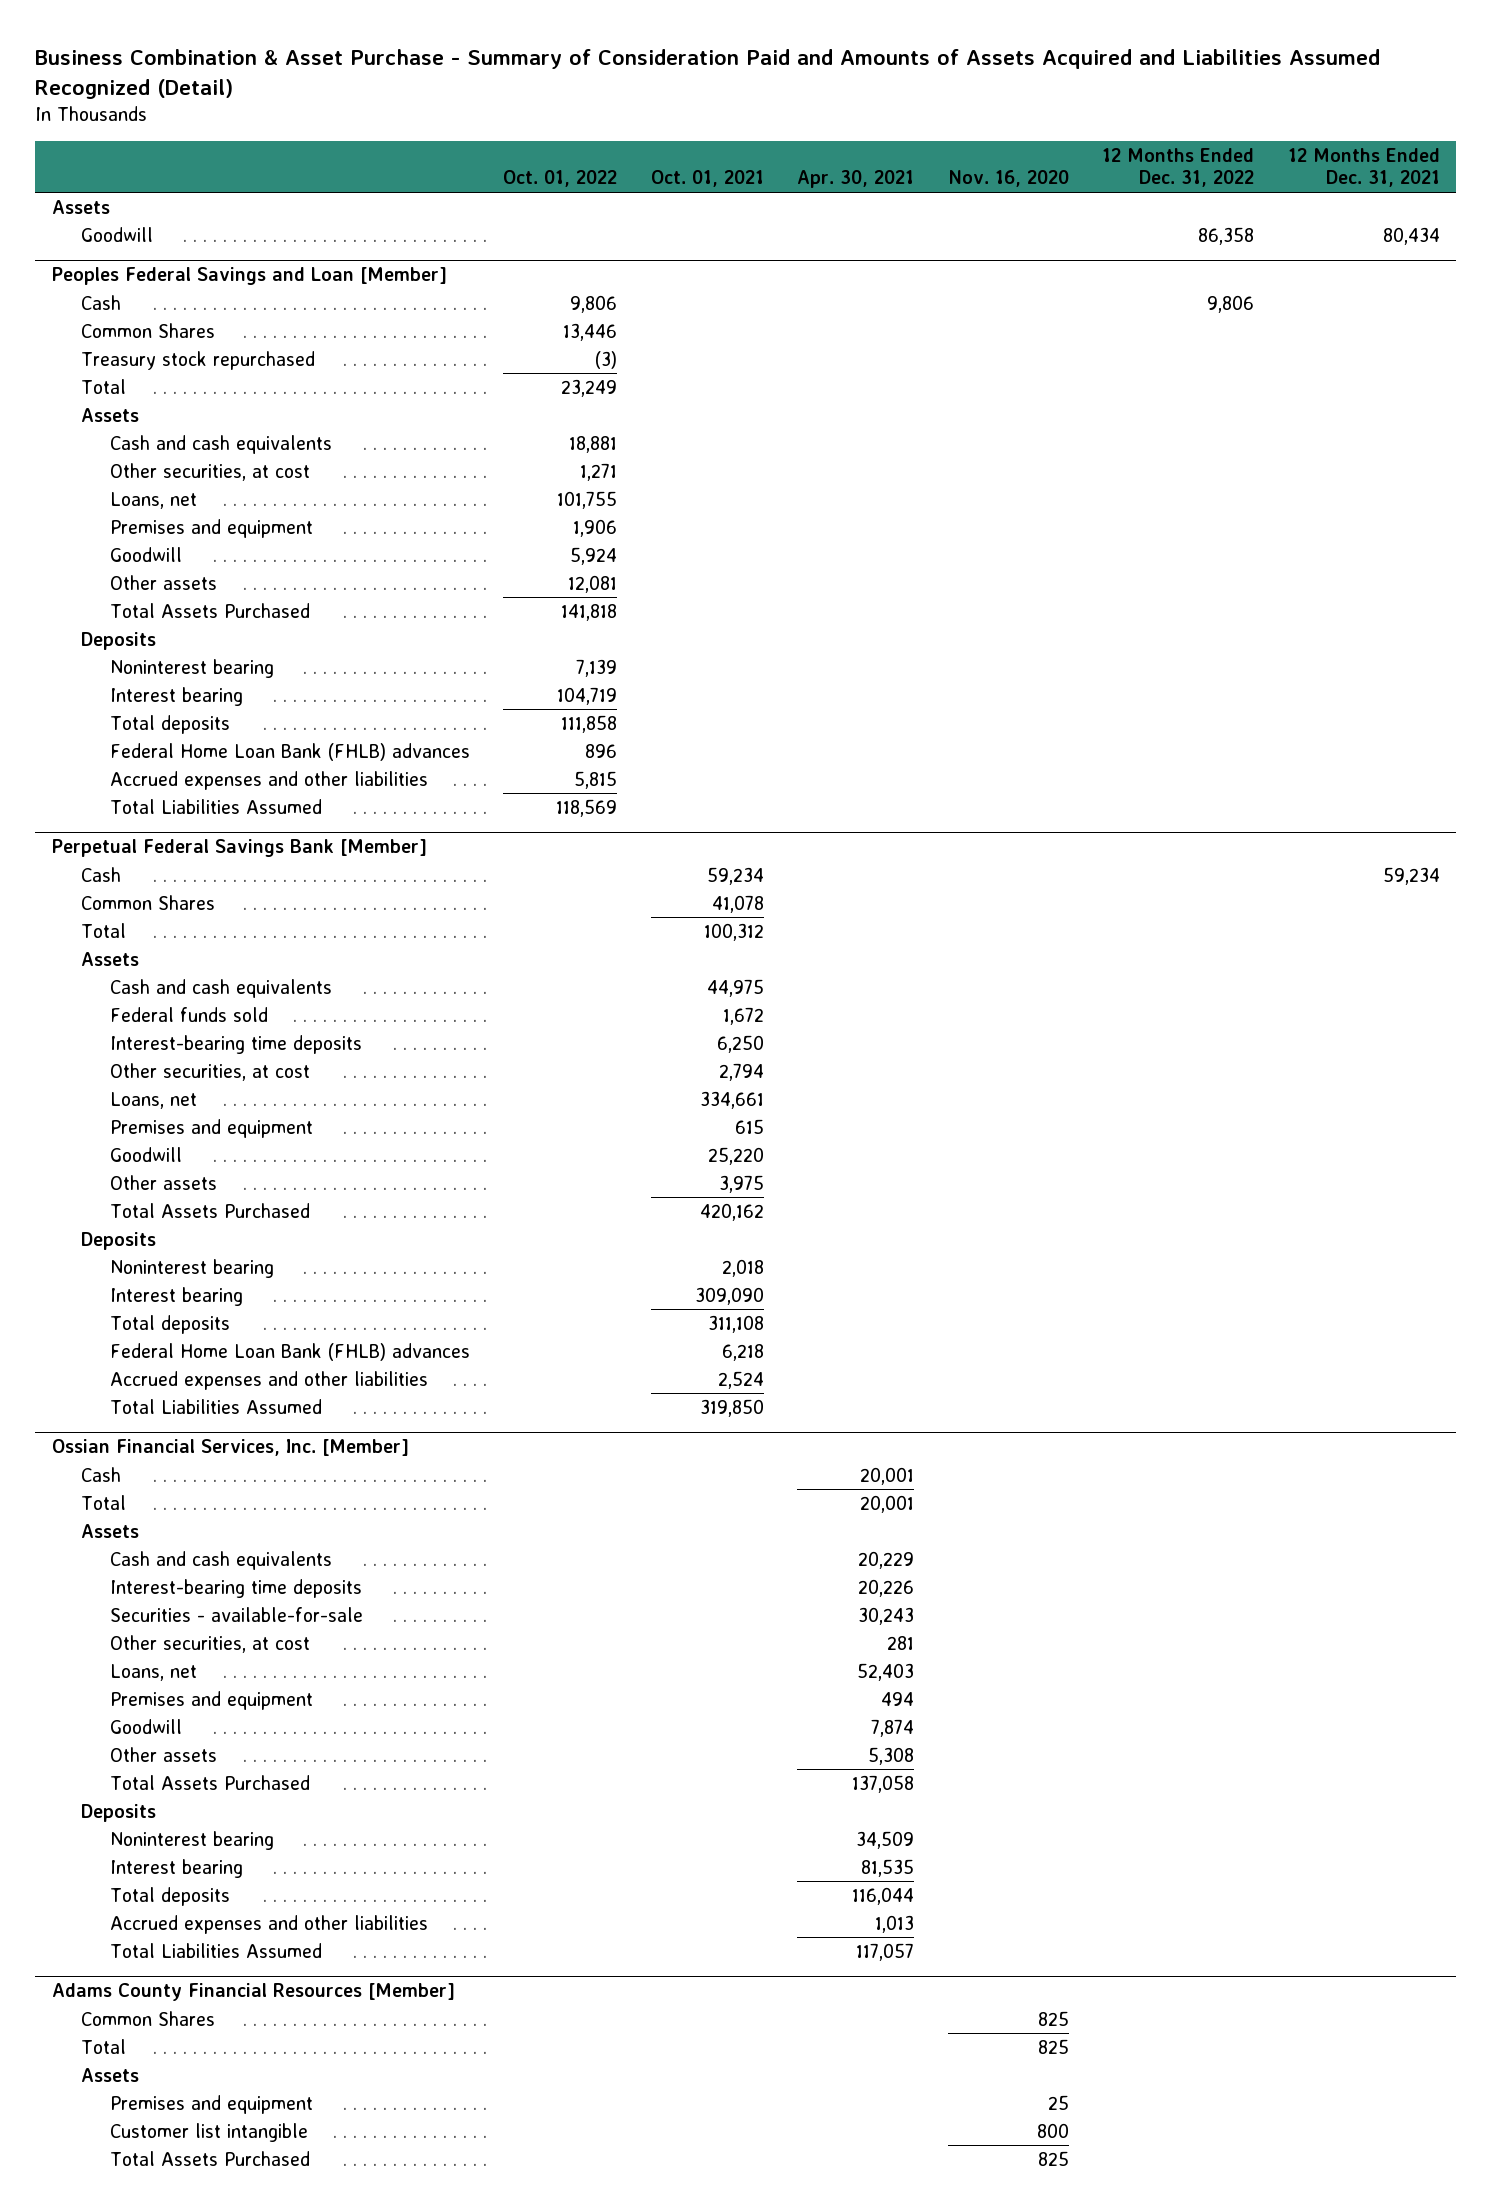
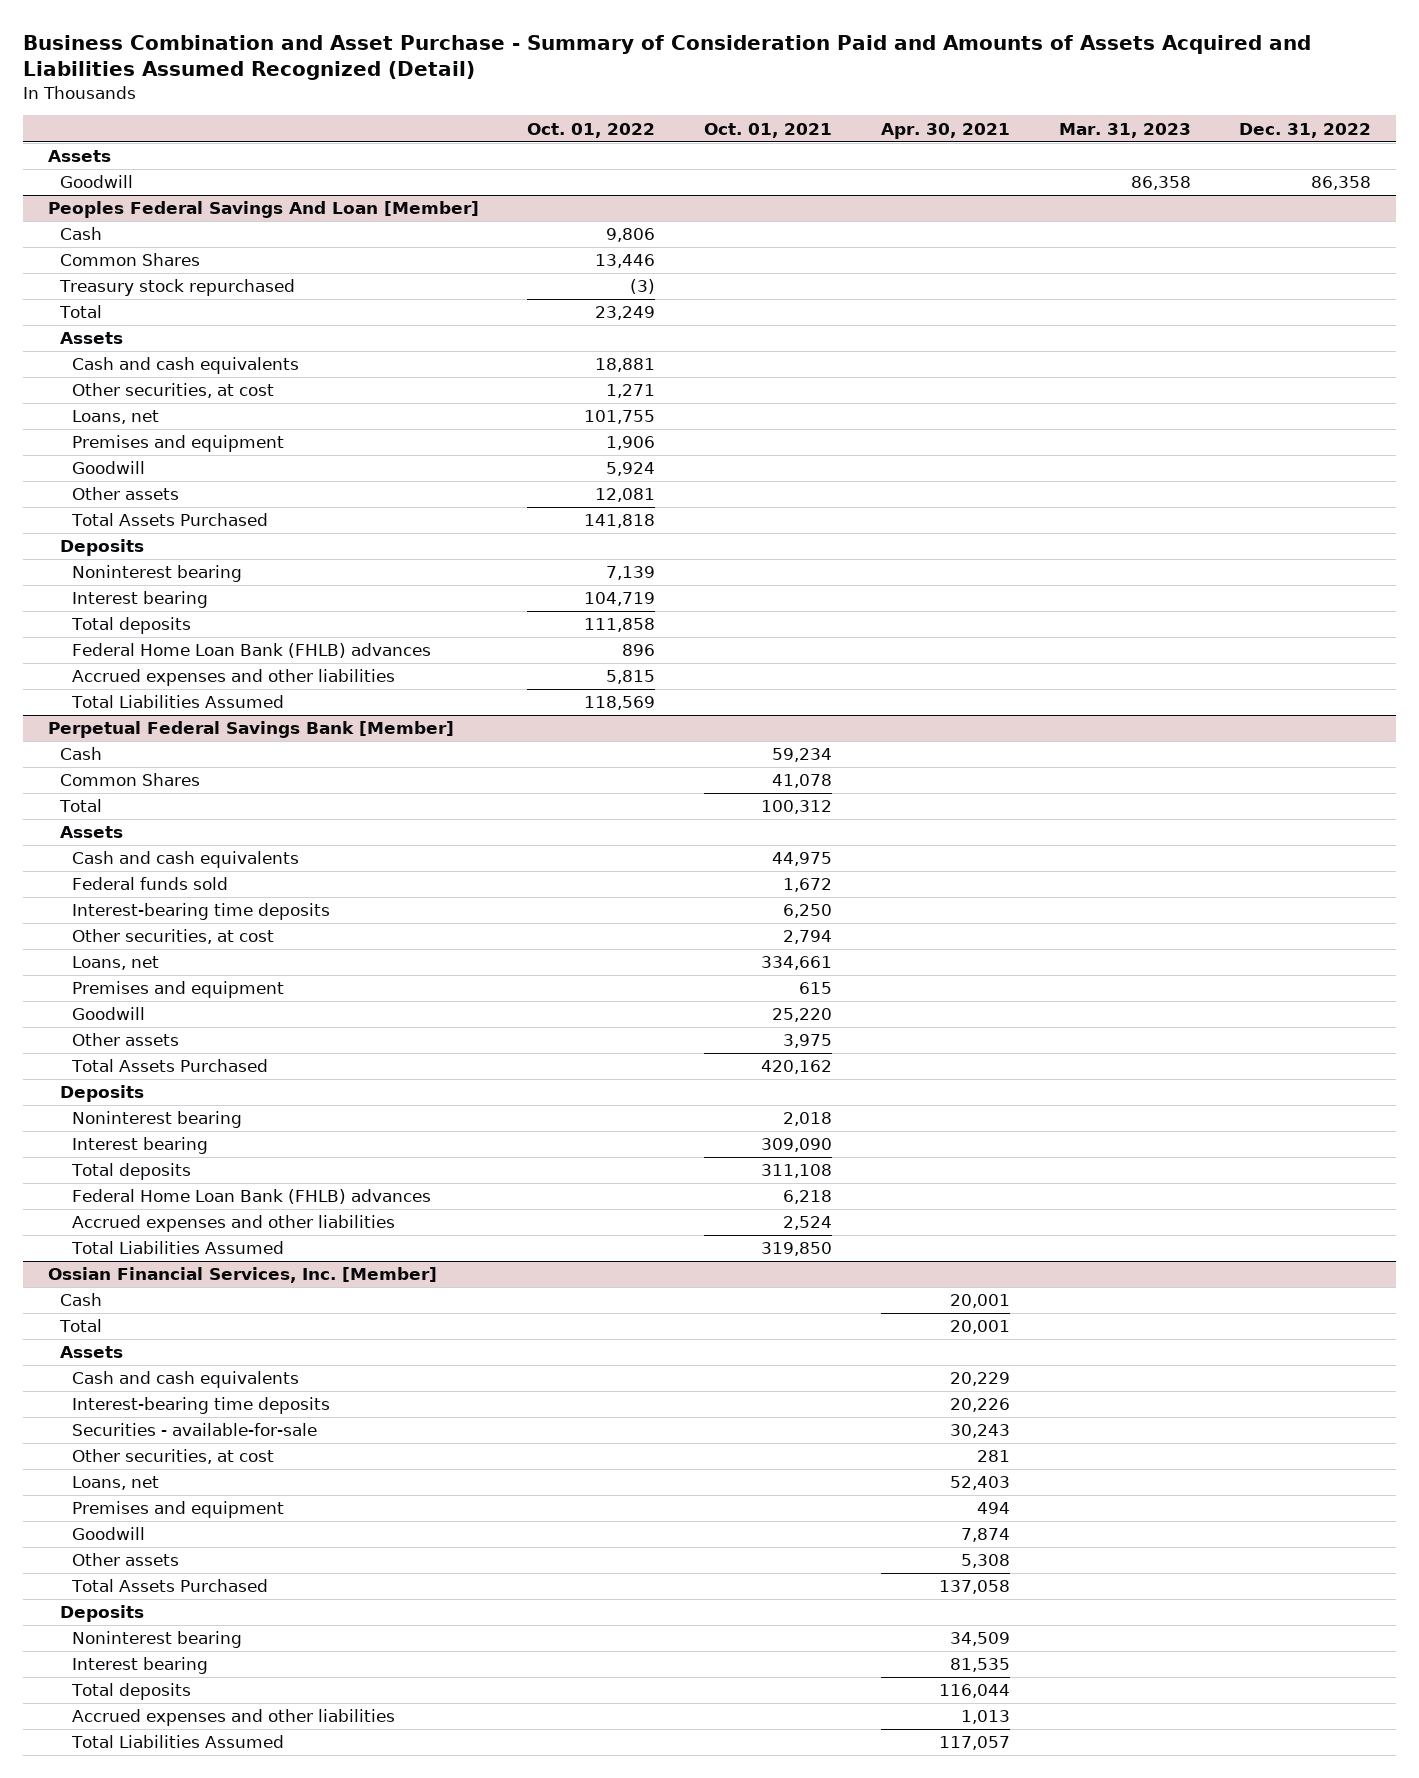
- Business Combination & Asset Purchase - Summary of Consideration Paid and Amounts of Assets Acquired and Liabilities Assumed Recognized (Detail)
+ Business Combination and Asset Purchase - Summary of Consideration Paid and Amounts of Assets Acquired and Liabilities Assumed Recognized (Detail)
- | Oct. 01, 2022 | Oct. 01, 2021 | Apr. 30, 2021 | Nov. 16, 2020 | 12 Months Ended Dec. 31, 2022 | 12 Months Ended Dec. 31, 2021
+ | Oct. 01, 2022 | Oct. 01, 2021 | Apr. 30, 2021 | Mar. 31, 2023 | Dec. 31, 2022
- Peoples Federal Savings and Loan [Member]
+ Peoples Federal Savings And Loan [Member]
- Adams County Financial Resources [Member]
- Common Shares | | | | 825 | |
- Total | | | | 825 | |
- Assets
- Premises and equipment | | | | 25 | |
- Customer list intangible | | | | 800 | |
- Total Assets Purchased | | | | 825 | |

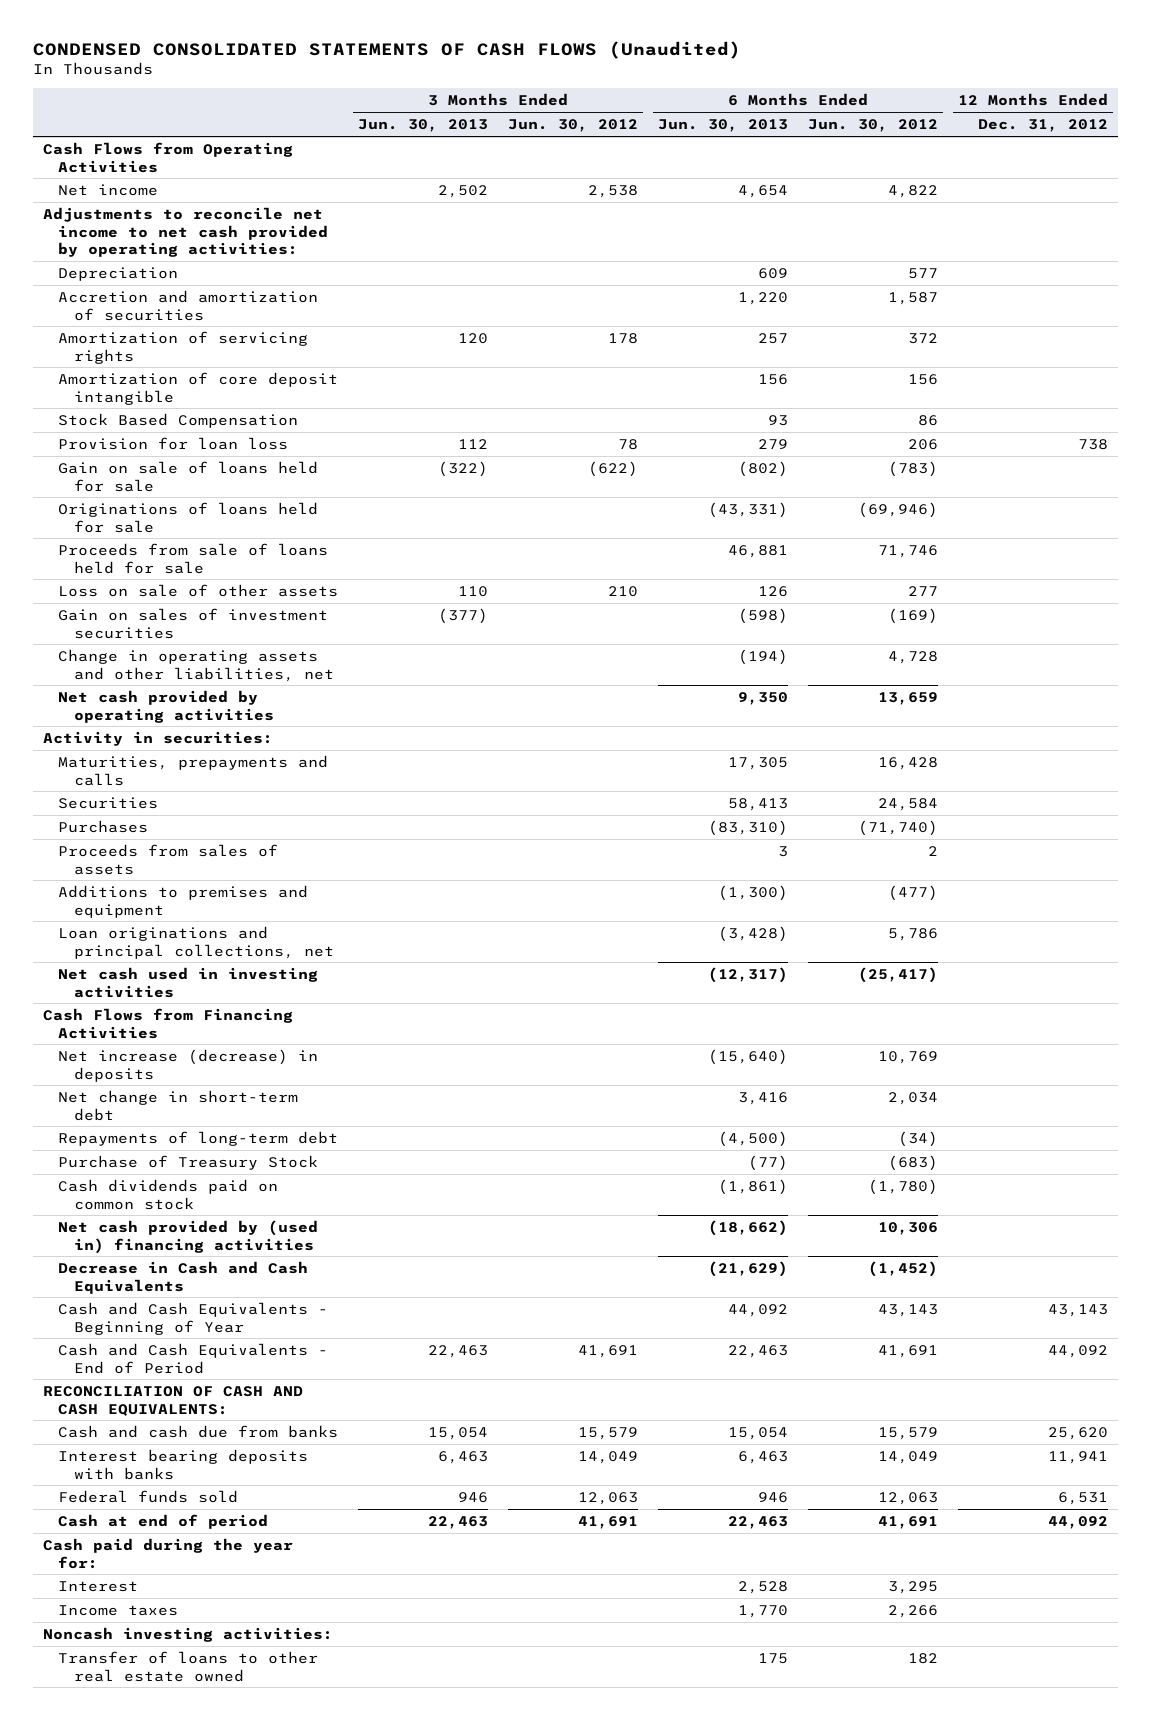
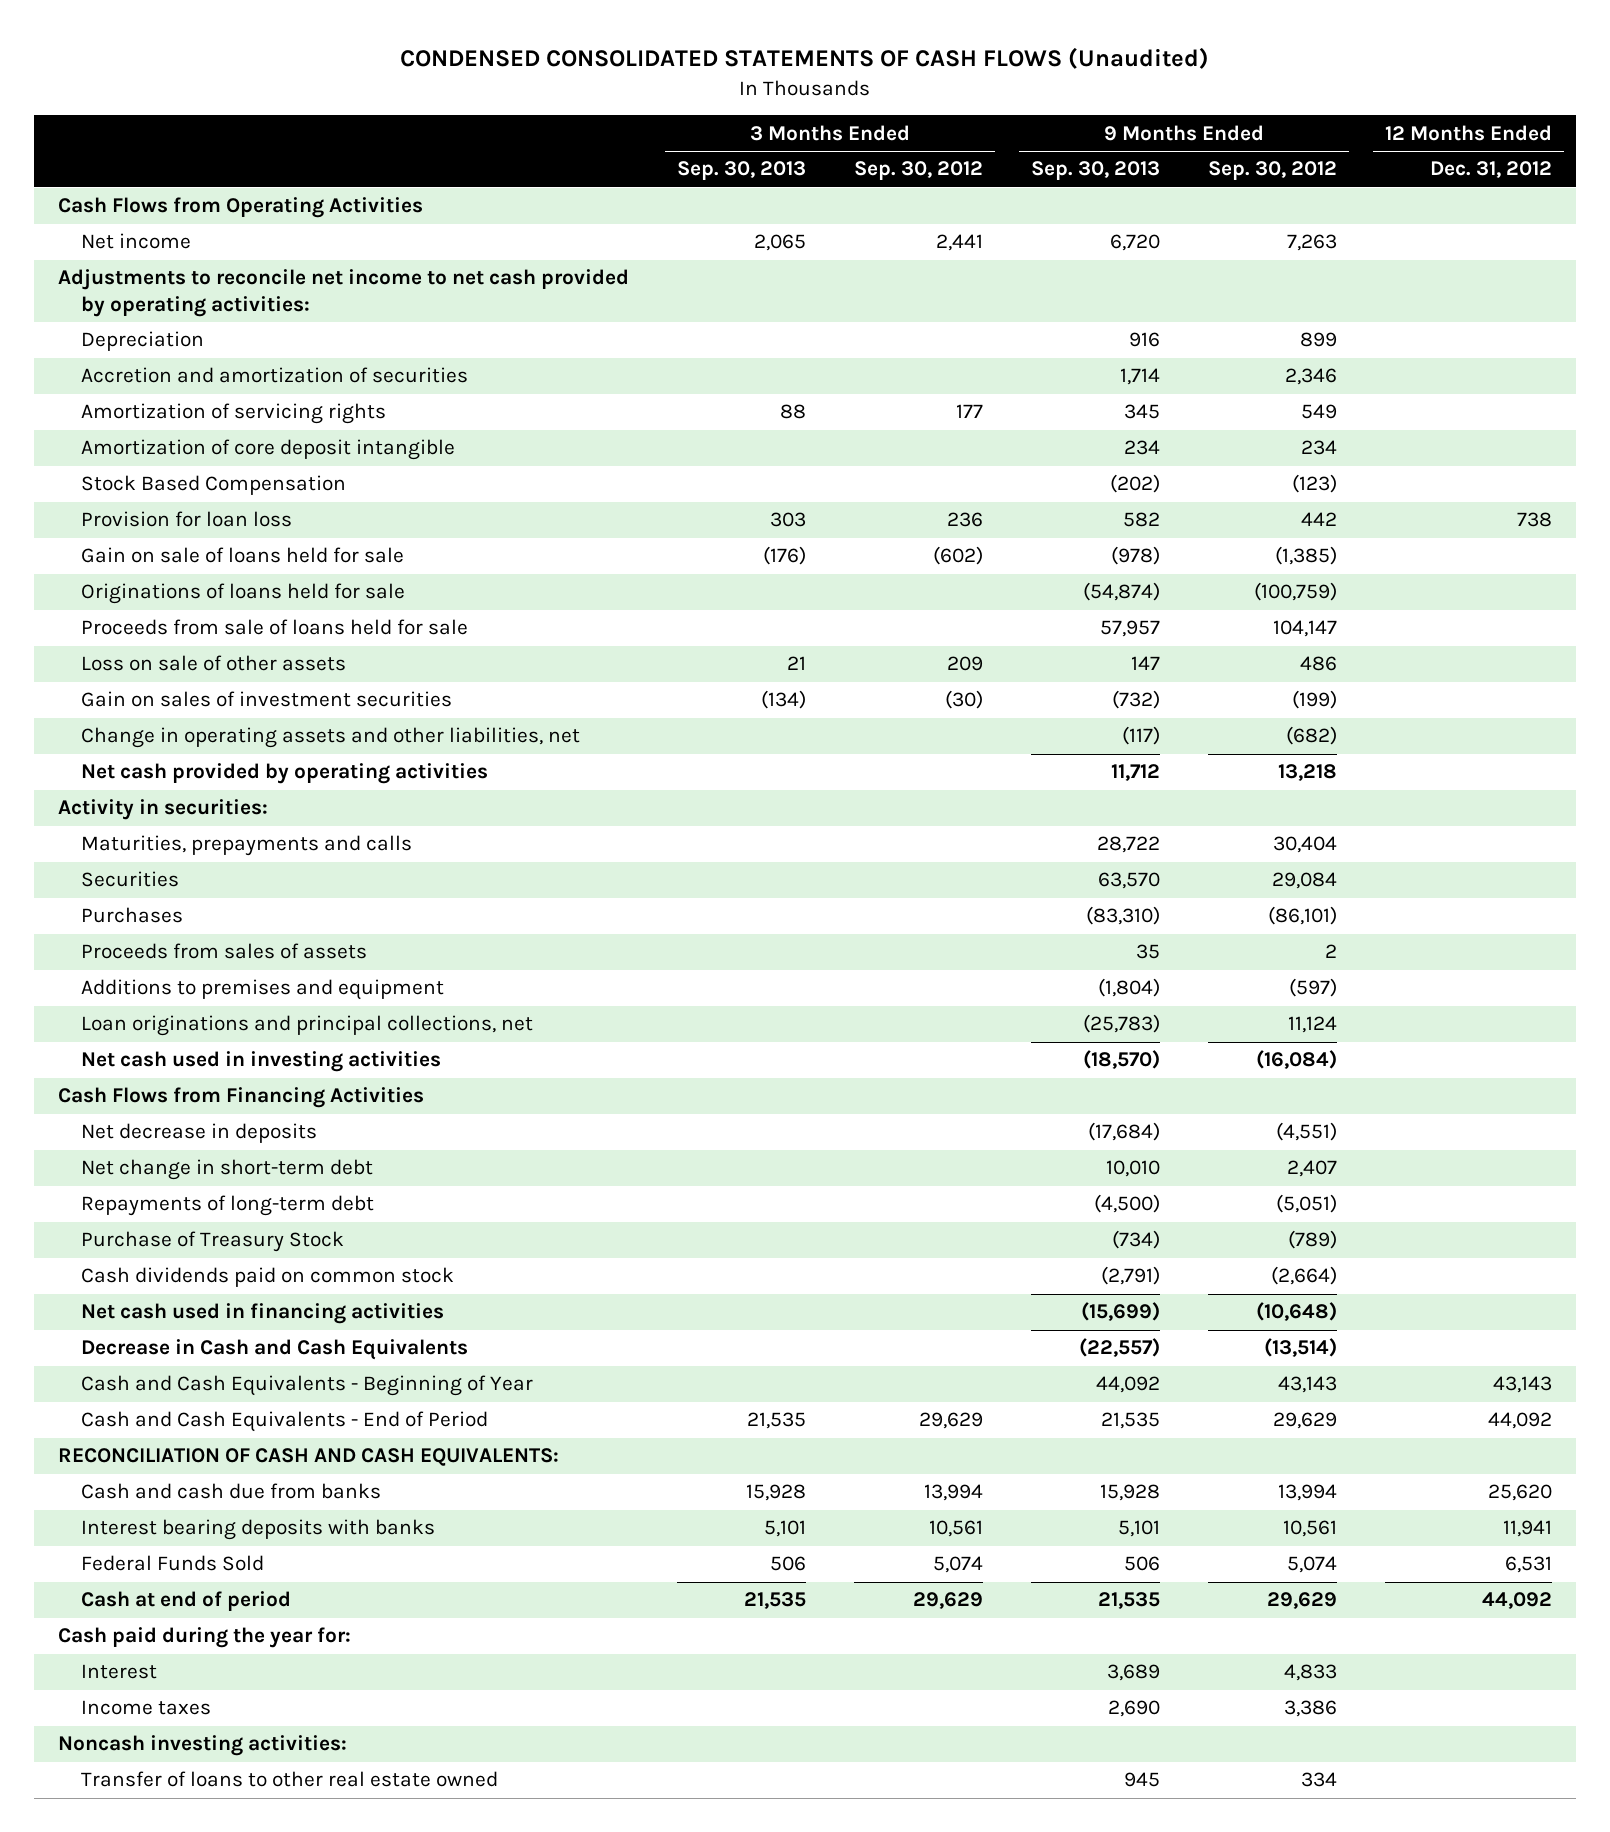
- | 3 Months Ended Jun. 30, 2013 | 3 Months Ended Jun. 30, 2012 | 6 Months Ended Jun. 30, 2013 | 6 Months Ended Jun. 30, 2012 | 12 Months Ended Dec. 31, 2012
+ | 3 Months Ended Sep. 30, 2013 | 3 Months Ended Sep. 30, 2012 | 9 Months Ended Sep. 30, 2013 | 9 Months Ended Sep. 30, 2012 | 12 Months Ended Dec. 31, 2012
- Net increase (decrease) in deposits | | | (15,640) | 10,769 |
+ Net decrease in deposits | | | (17,684) | (4,551) |
- Net cash provided by (used in) financing activities | | | (18,662) | 10,306 |
+ Net cash used in financing activities | | | (15,699) | (10,648) |
- Federal funds sold | 946 | 12,063 | 946 | 12,063 | 6,531
+ Federal Funds Sold | 506 | 5,074 | 506 | 5,074 | 6,531

